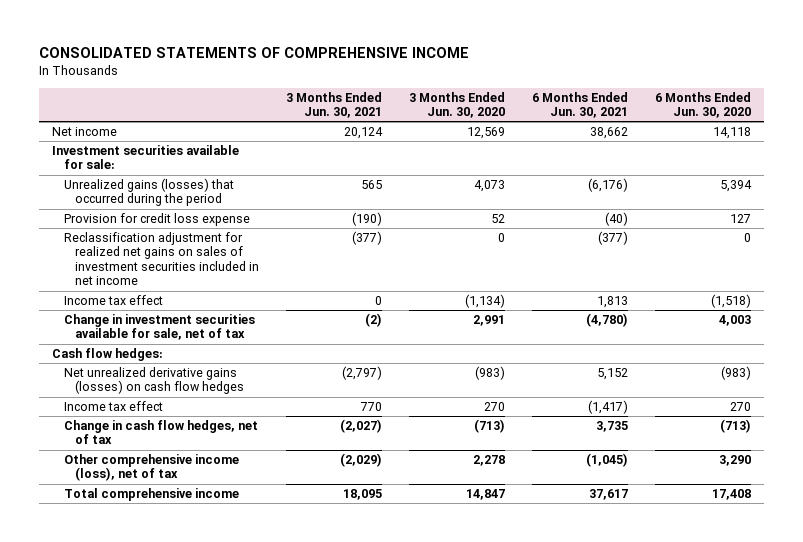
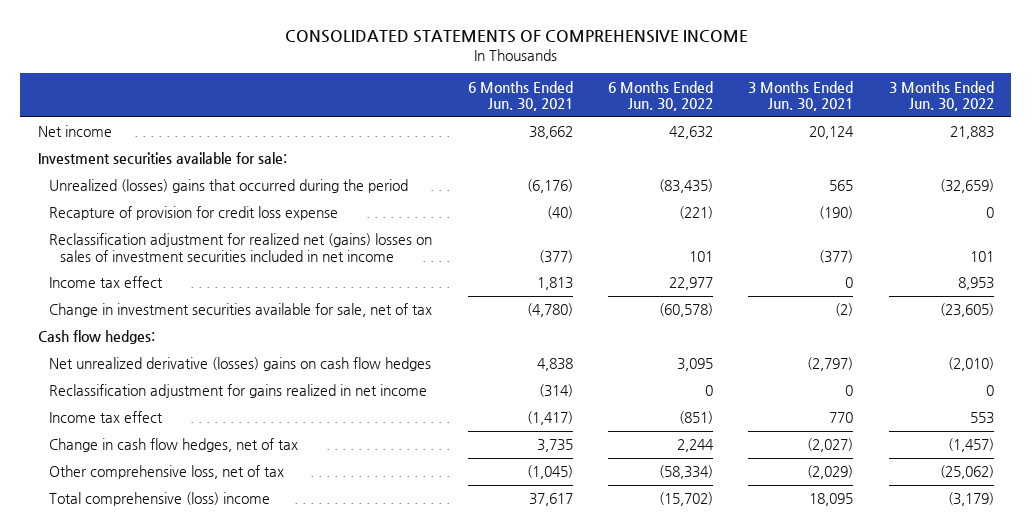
- | 3 Months Ended Jun. 30, 2021 | 3 Months Ended Jun. 30, 2020 | 6 Months Ended Jun. 30, 2021 | 6 Months Ended Jun. 30, 2020
+ | 6 Months Ended Jun. 30, 2021 | 6 Months Ended Jun. 30, 2022 | 3 Months Ended Jun. 30, 2021 | 3 Months Ended Jun. 30, 2022
- Unrealized gains (losses) that occurred during the period | 565 | 4,073 | (6,176) | 5,394
- Provision for credit loss expense | (190) | 52 | (40) | 127
- Reclassification adjustment for realized net gains on sales of investment securities included in net income | (377) | 0 | (377) | 0
+ Unrealized (losses) gains that occurred during the period | (6,176) | (83,435) | 565 | (32,659)
+ Recapture of provision for credit loss expense | (40) | (221) | (190) | 0
+ Reclassification adjustment for realized net (gains) losses on sales of investment securities included in net income | (377) | 101 | (377) | 101
- Net unrealized derivative gains (losses) on cash flow hedges | (2,797) | (983) | 5,152 | (983)
+ Net unrealized derivative (losses) gains on cash flow hedges | 4,838 | 3,095 | (2,797) | (2,010)
+ Reclassification adjustment for gains realized in net income | (314) | 0 | 0 | 0
- Other comprehensive income (loss), net of tax | (2,029) | 2,278 | (1,045) | 3,290
- Total comprehensive income | 18,095 | 14,847 | 37,617 | 17,408
+ Other comprehensive loss, net of tax | (1,045) | (58,334) | (2,029) | (25,062)
+ Total comprehensive (loss) income | 37,617 | (15,702) | 18,095 | (3,179)

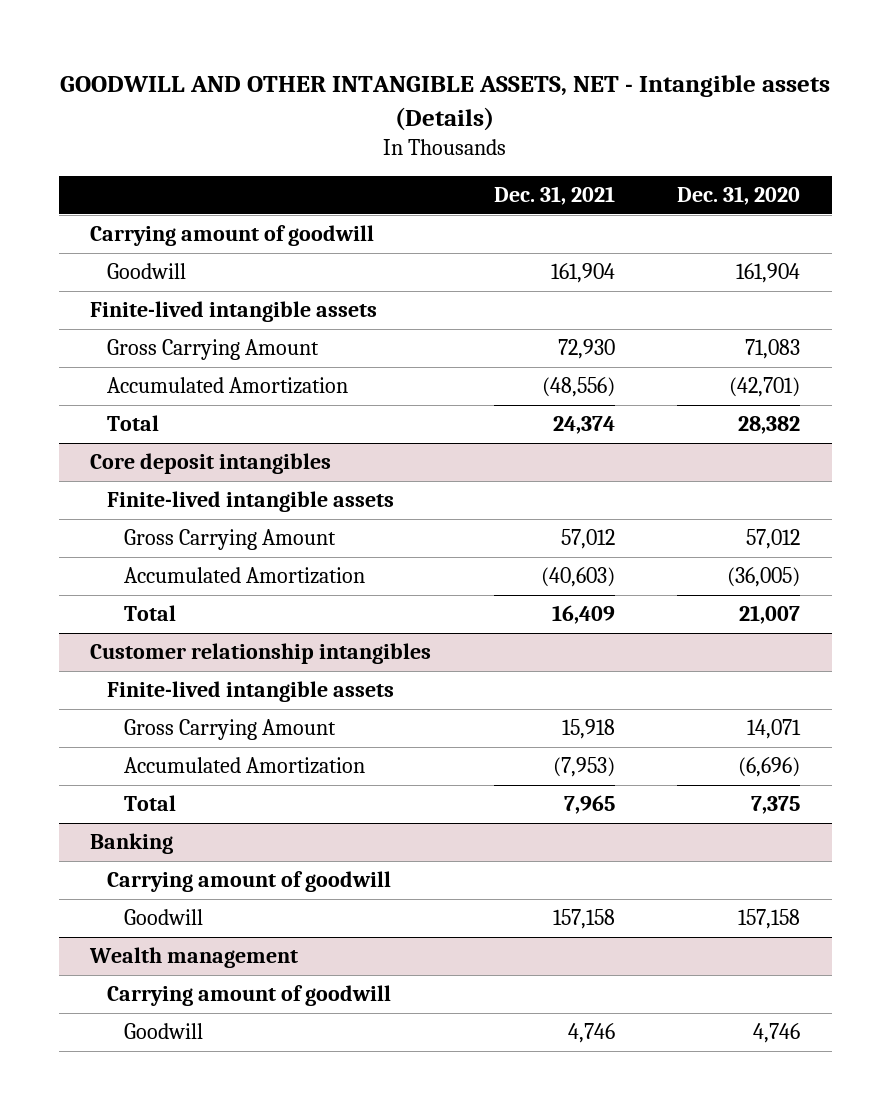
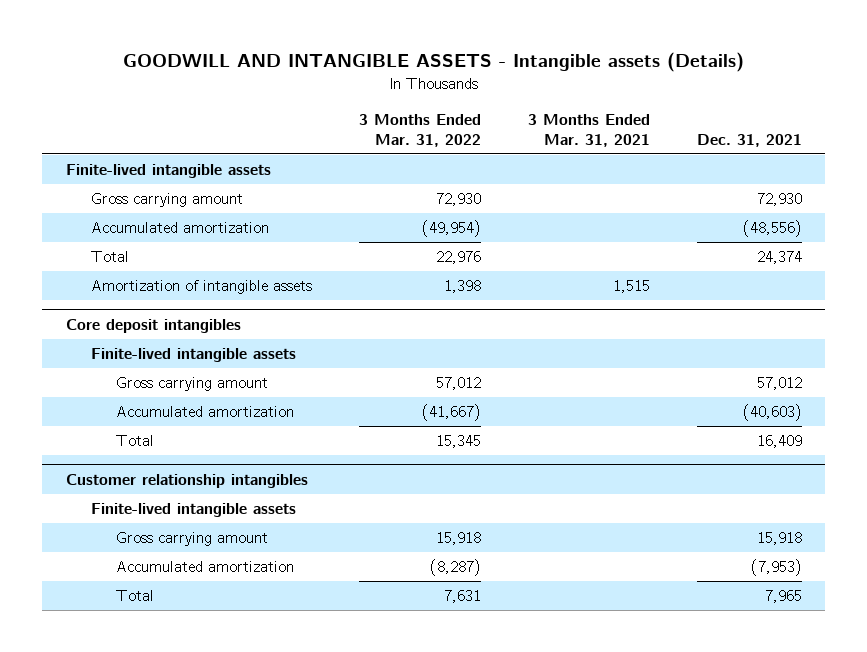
- GOODWILL AND OTHER INTANGIBLE ASSETS, NET - Intangible assets (Details)
+ GOODWILL AND INTANGIBLE ASSETS - Intangible assets (Details)
- | Dec. 31, 2021 | Dec. 31, 2020
+ | 3 Months Ended Mar. 31, 2022 | 3 Months Ended Mar. 31, 2021 | Dec. 31, 2021
- Carrying amount of goodwill
- Goodwill | 161,904 | 161,904
- Gross Carrying Amount | 72,930 | 71,083
- Accumulated Amortization | (48,556) | (42,701)
+ Gross carrying amount | 72,930 | | 72,930
+ Accumulated amortization | (49,954) | | (48,556)
+ Amortization of intangible assets | 1,398 | 1,515 |
@ Core deposit intangibles
- Gross Carrying Amount | 57,012 | 57,012
- Accumulated Amortization | (40,603) | (36,005)
+ Gross carrying amount | 57,012 | | 57,012
+ Accumulated amortization | (41,667) | | (40,603)
@ Customer relationship intangibles
- Gross Carrying Amount | 15,918 | 14,071
- Accumulated Amortization | (7,953) | (6,696)
+ Gross carrying amount | 15,918 | | 15,918
+ Accumulated amortization | (8,287) | | (7,953)
- Banking
- Carrying amount of goodwill
- Goodwill | 157,158 | 157,158
- Wealth management
- Carrying amount of goodwill
- Goodwill | 4,746 | 4,746

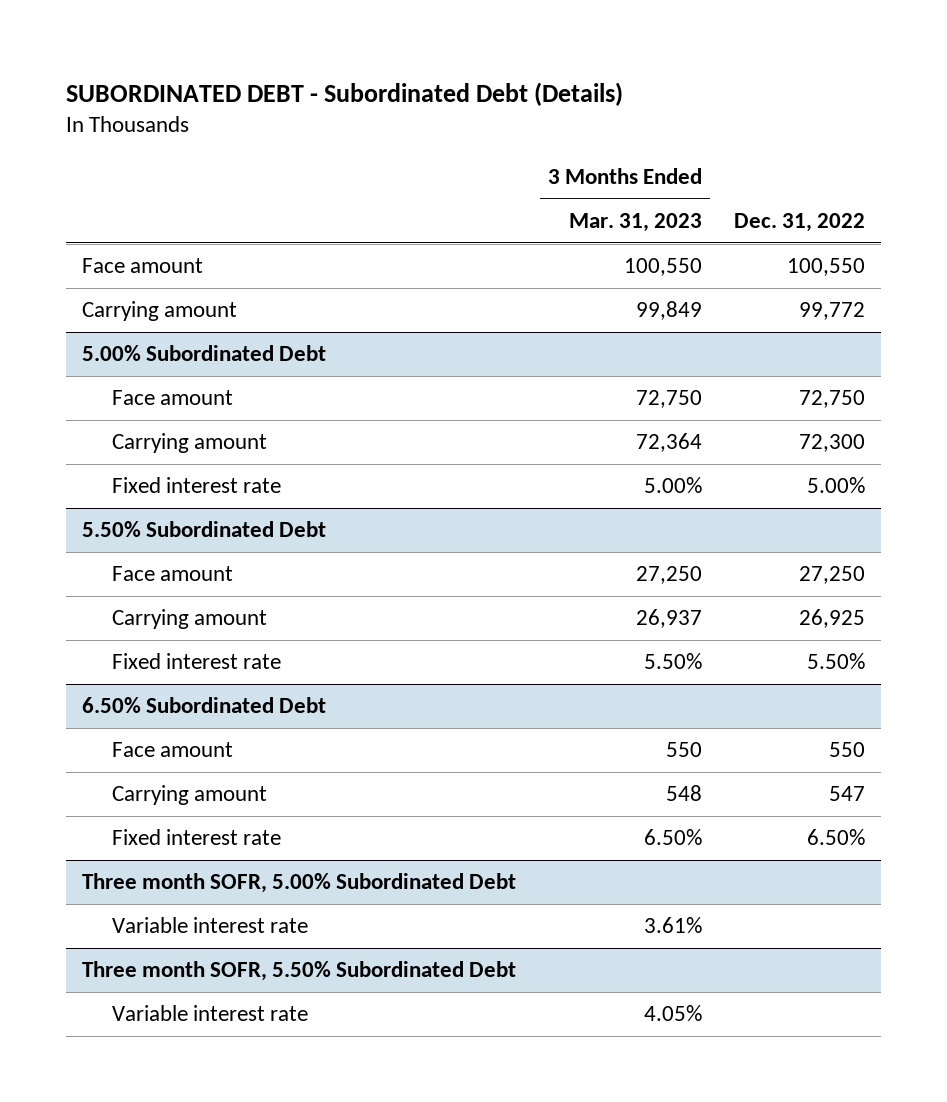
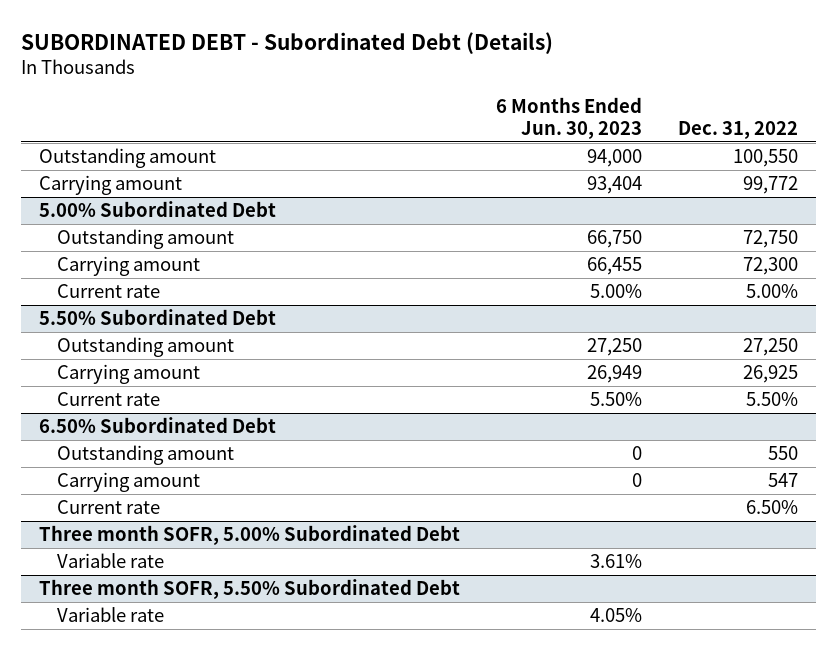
- | 3 Months Ended Mar. 31, 2023 | Dec. 31, 2022
+ | 6 Months Ended Jun. 30, 2023 | Dec. 31, 2022
- Face amount | 100,550 | 100,550
+ Outstanding amount | 94,000 | 100,550
@ 5.00% Subordinated Debt
- Face amount | 72,750 | 72,750
+ Outstanding amount | 66,750 | 72,750
- Fixed interest rate | 5.00% | 5.00%
+ Current rate | 5.00% | 5.00%
@ 5.50% Subordinated Debt
- Face amount | 27,250 | 27,250
+ Outstanding amount | 27,250 | 27,250
- Fixed interest rate | 5.50% | 5.50%
+ Current rate | 5.50% | 5.50%
@ 6.50% Subordinated Debt
- Face amount | 550 | 550
+ Outstanding amount | 0 | 550
- Fixed interest rate | 6.50% | 6.50%
+ Current rate | | 6.50%
@ Three month SOFR, 5.00% Subordinated Debt
- Variable interest rate | 3.61% |
+ Variable rate | 3.61% |
@ Three month SOFR, 5.50% Subordinated Debt
- Variable interest rate | 4.05% |
+ Variable rate | 4.05% |

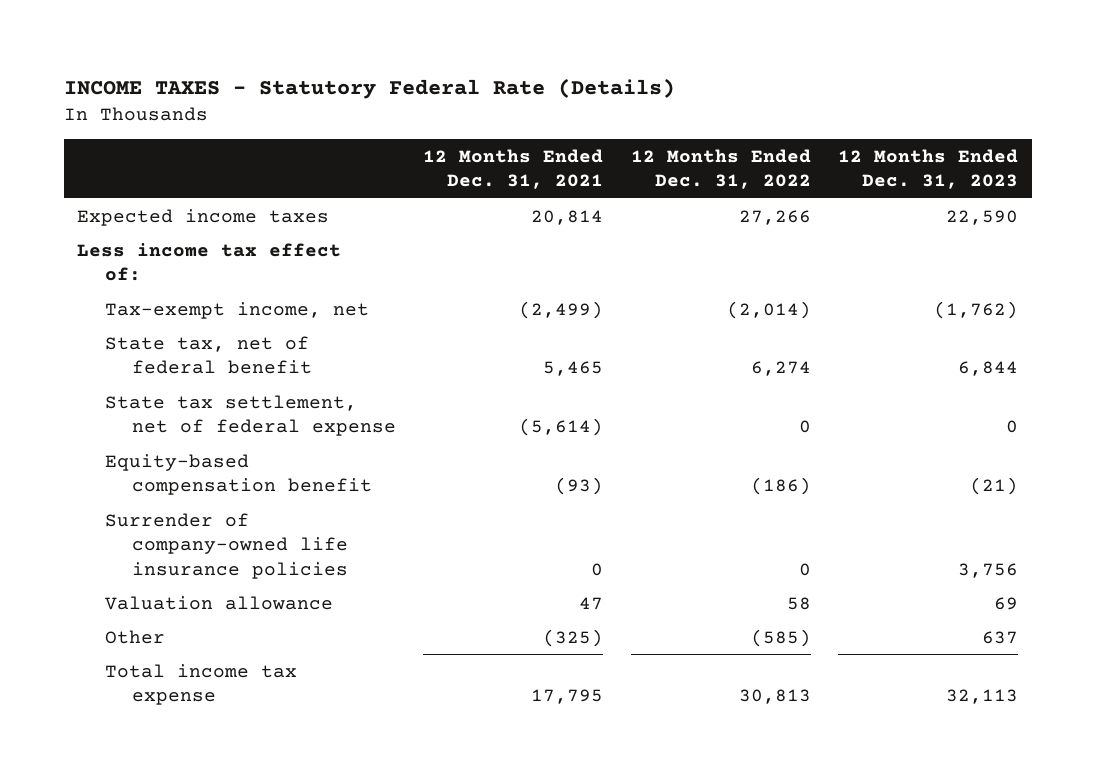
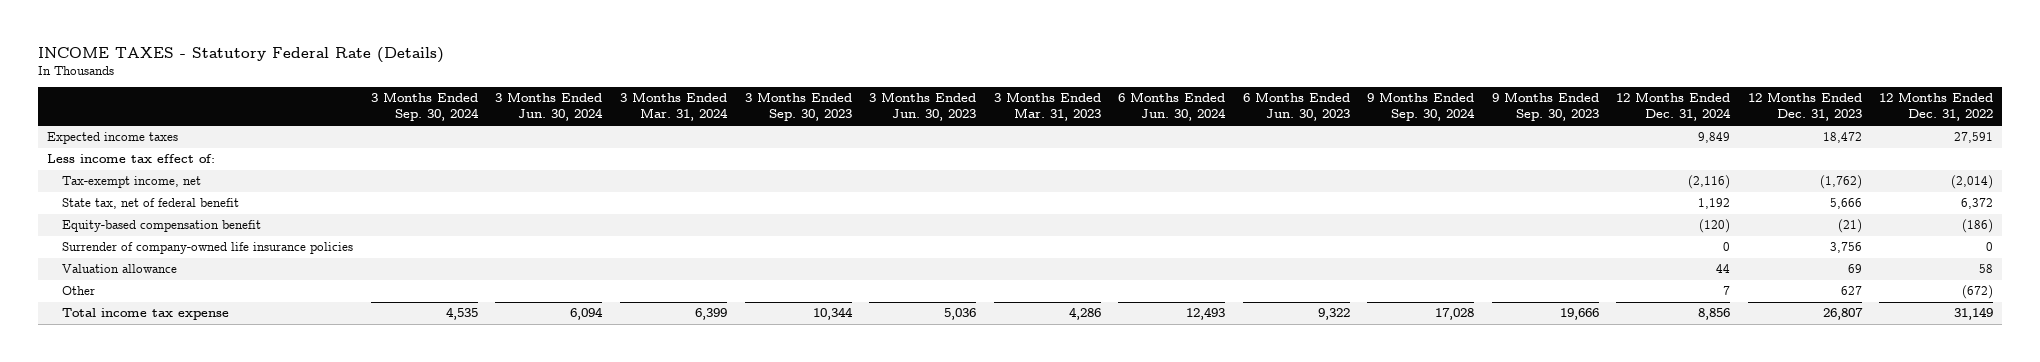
- | 12 Months Ended Dec. 31, 2021 | 12 Months Ended Dec. 31, 2022 | 12 Months Ended Dec. 31, 2023
+ | 3 Months Ended Sep. 30, 2024 | 3 Months Ended Jun. 30, 2024 | 3 Months Ended Mar. 31, 2024 | 3 Months Ended Sep. 30, 2023 | 3 Months Ended Jun. 30, 2023 | 3 Months Ended Mar. 31, 2023 | 6 Months Ended Jun. 30, 2024 | 6 Months Ended Jun. 30, 2023 | 9 Months Ended Sep. 30, 2024 | 9 Months Ended Sep. 30, 2023 | 12 Months Ended Dec. 31, 2024 | 12 Months Ended Dec. 31, 2023 | 12 Months Ended Dec. 31, 2022
- Expected income taxes | 20,814 | 27,266 | 22,590
+ Expected income taxes | | | | | | | | | | | 9,849 | 18,472 | 27,591
- State tax, net of federal benefit | 5,465 | 6,274 | 6,844
- State tax settlement, net of federal expense | (5,614) | 0 | 0
+ State tax, net of federal benefit | | | | | | | | | | | 1,192 | 5,666 | 6,372
- Other | (325) | (585) | 637
- Total income tax expense | 17,795 | 30,813 | 32,113
+ Other | | | | | | | | | | | 7 | 627 | (672)
+ Total income tax expense | 4,535 | 6,094 | 6,399 | 10,344 | 5,036 | 4,286 | 12,493 | 9,322 | 17,028 | 19,666 | 8,856 | 26,807 | 31,149

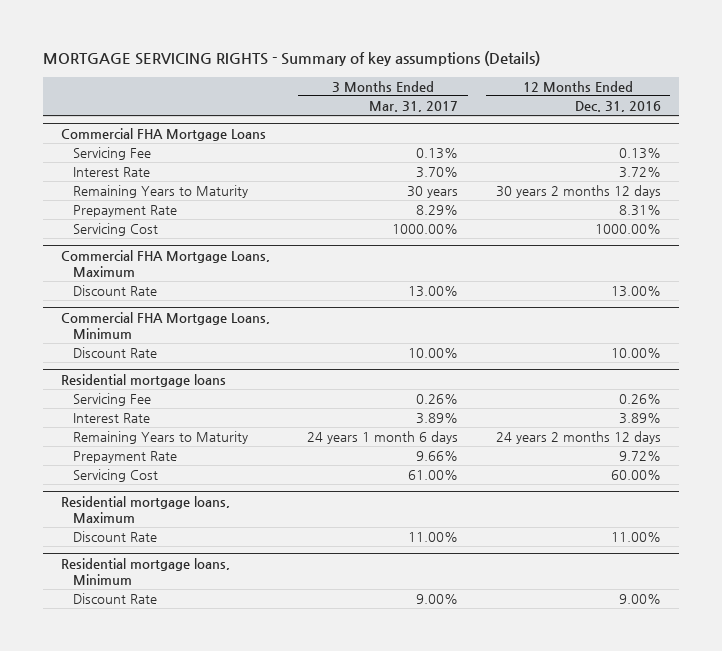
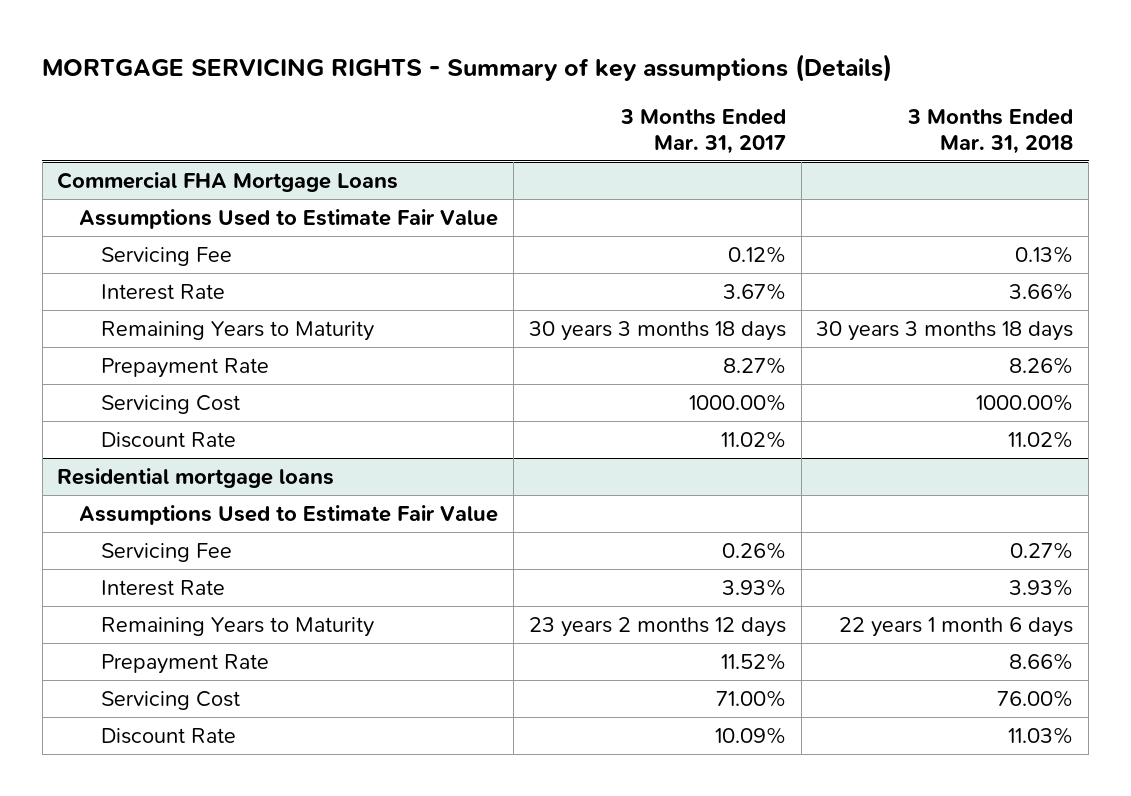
- | 3 Months Ended Mar. 31, 2017 | 12 Months Ended Dec. 31, 2016
+ | 3 Months Ended Mar. 31, 2017 | 3 Months Ended Mar. 31, 2018
@ Commercial FHA Mortgage Loans
- Servicing Fee | 0.13% | 0.13%
- Interest Rate | 3.70% | 3.72%
- Remaining Years to Maturity | 30 years | 30 years 2 months 12 days
- Prepayment Rate | 8.29% | 8.31%
+ Assumptions Used to Estimate Fair Value
+ Servicing Fee | 0.12% | 0.13%
+ Interest Rate | 3.67% | 3.66%
+ Remaining Years to Maturity | 30 years 3 months 18 days | 30 years 3 months 18 days
+ Prepayment Rate | 8.27% | 8.26%
- Commercial FHA Mortgage Loans, Maximum
- Discount Rate | 13.00% | 13.00%
- Commercial FHA Mortgage Loans, Minimum
- Discount Rate | 10.00% | 10.00%
@ Commercial FHA Mortgage Loans
+ Discount Rate | 11.02% | 11.02%
@ Residential mortgage loans
+ Assumptions Used to Estimate Fair Value
- Interest Rate | 3.89% | 3.89%
- Remaining Years to Maturity | 24 years 1 month 6 days | 24 years 2 months 12 days
- Prepayment Rate | 9.66% | 9.72%
- Servicing Cost | 61.00% | 60.00%
- Residential mortgage loans, Maximum
- Discount Rate | 11.00% | 11.00%
- Residential mortgage loans, Minimum
- Discount Rate | 9.00% | 9.00%
@ Residential mortgage loans
+ Interest Rate | 3.93% | 3.93%
+ Remaining Years to Maturity | 23 years 2 months 12 days | 22 years 1 month 6 days
+ Prepayment Rate | 11.52% | 8.66%
+ Servicing Cost | 71.00% | 76.00%
+ Discount Rate | 10.09% | 11.03%

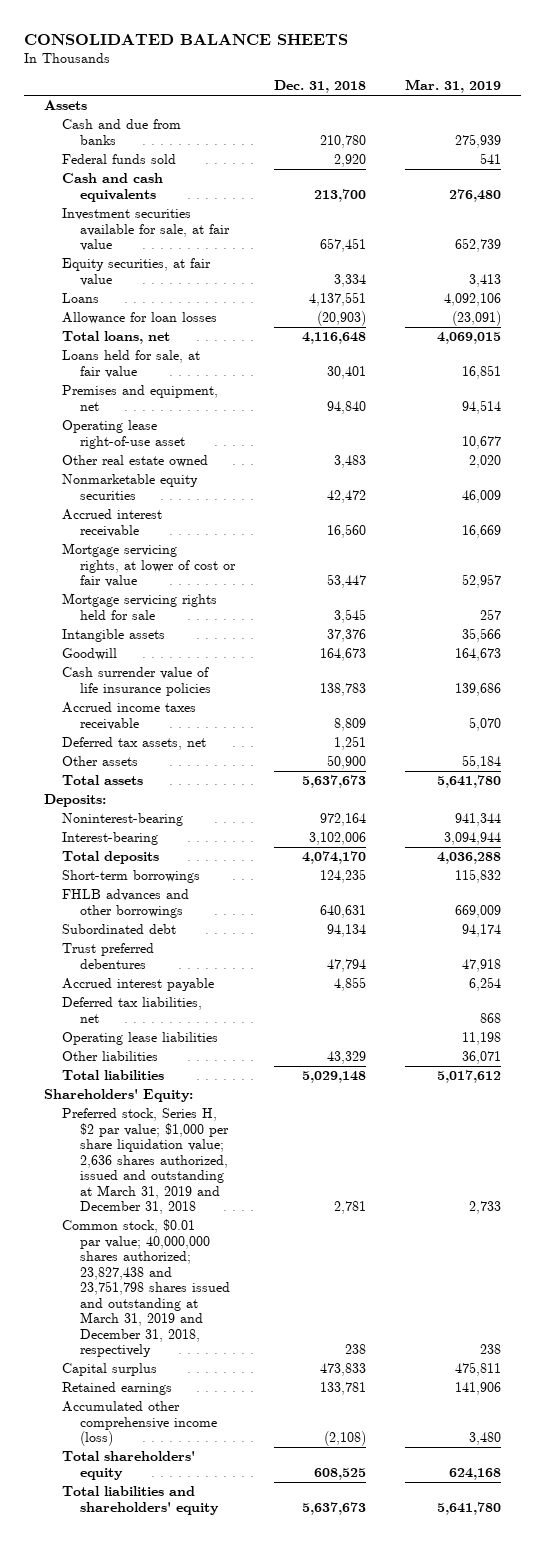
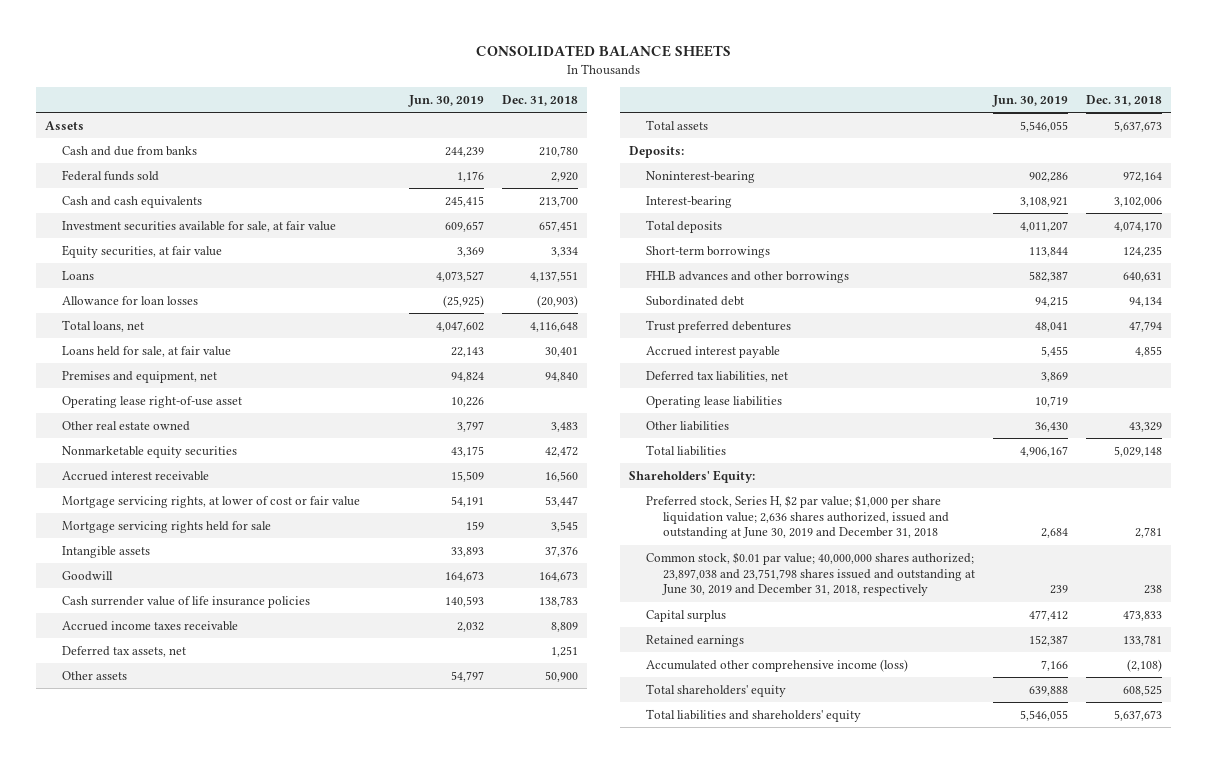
- | Dec. 31, 2018 | Mar. 31, 2019
+ | Jun. 30, 2019 | Dec. 31, 2018
- Preferred stock, Series H, $2 par value; $1,000 per share liquidation value; 2,636 shares authorized, issued and outstanding at March 31, 2019 and December 31, 2018 | 2,781 | 2,733
- Common stock, $0.01 par value; 40,000,000 shares authorized; 23,827,438 and 23,751,798 shares issued and outstanding at March 31, 2019 and December 31, 2018, respectively | 238 | 238
+ Preferred stock, Series H, $2 par value; $1,000 per share liquidation value; 2,636 shares authorized, issued and outstanding at June 30, 2019 and December 31, 2018 | 2,684 | 2,781
+ Common stock, $0.01 par value; 40,000,000 shares authorized; 23,897,038 and 23,751,798 shares issued and outstanding at June 30, 2019 and December 31, 2018, respectively | 239 | 238

